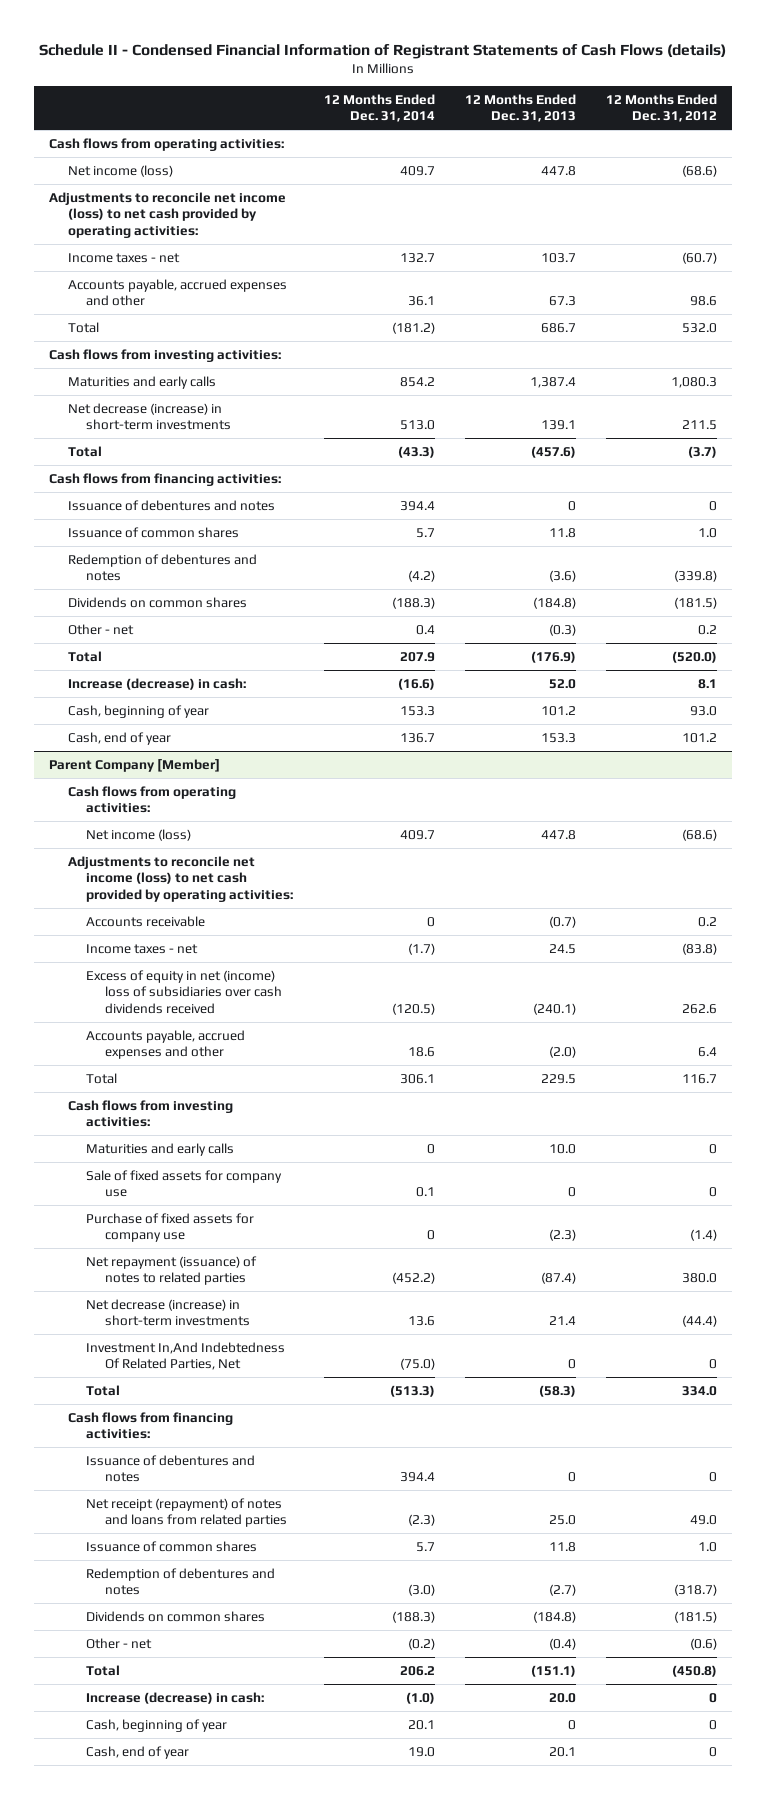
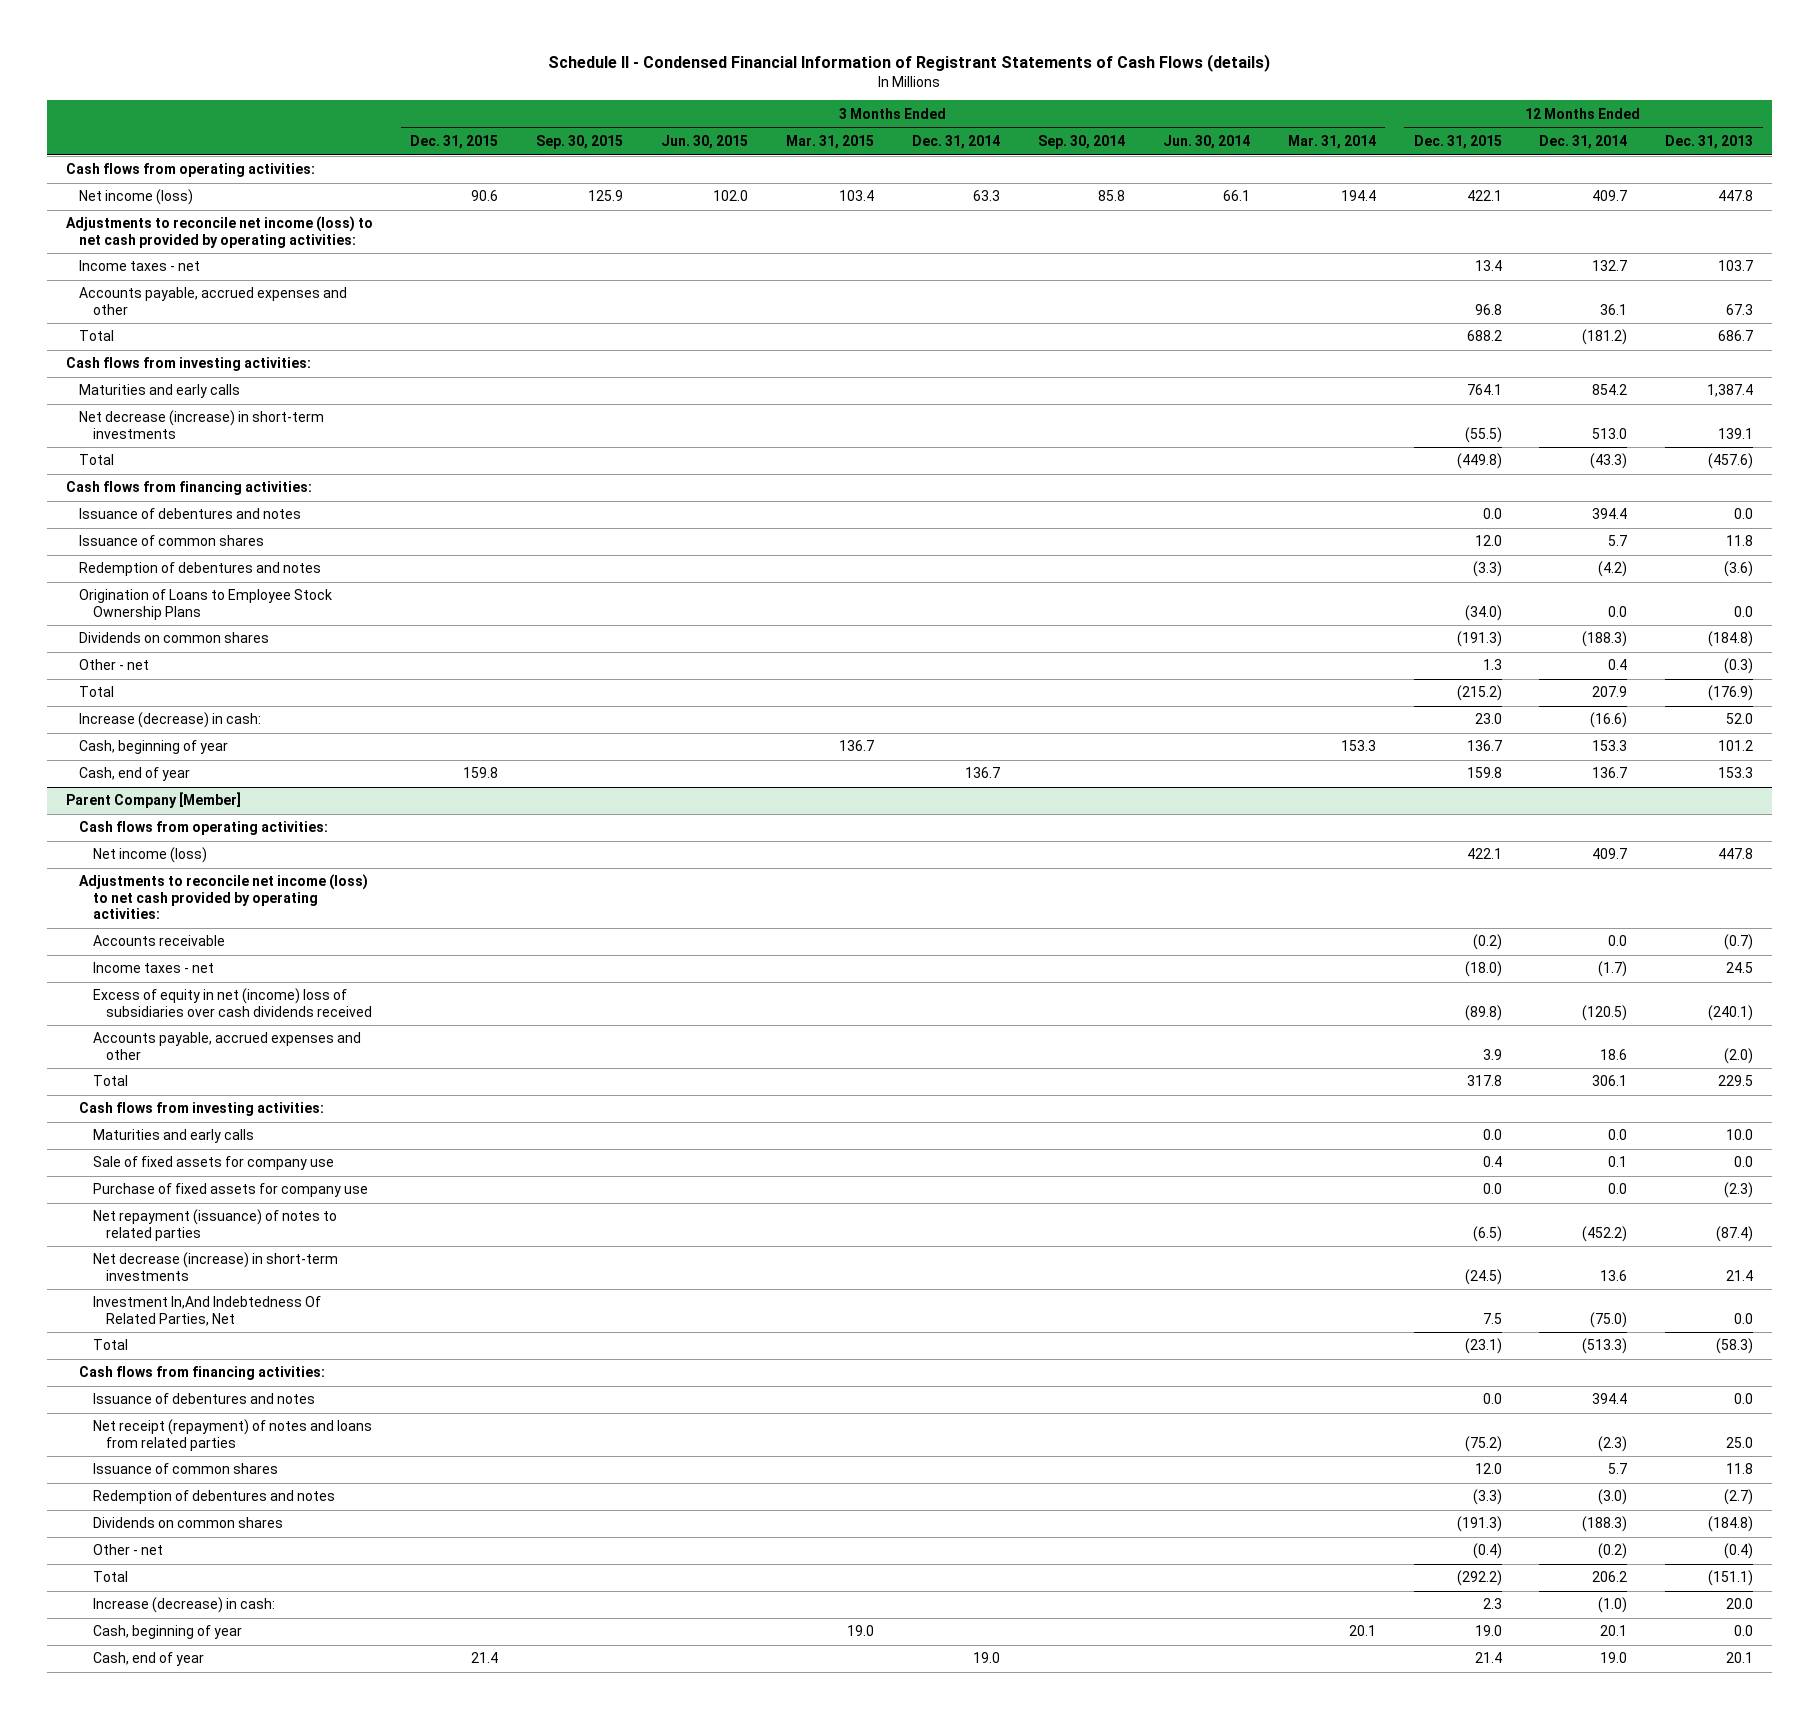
- | 12 Months Ended Dec. 31, 2014 | 12 Months Ended Dec. 31, 2013 | 12 Months Ended Dec. 31, 2012
+ | 3 Months Ended Dec. 31, 2015 | 3 Months Ended Sep. 30, 2015 | 3 Months Ended Jun. 30, 2015 | 3 Months Ended Mar. 31, 2015 | 3 Months Ended Dec. 31, 2014 | 3 Months Ended Sep. 30, 2014 | 3 Months Ended Jun. 30, 2014 | 3 Months Ended Mar. 31, 2014 | 12 Months Ended Dec. 31, 2015 | 12 Months Ended Dec. 31, 2014 | 12 Months Ended Dec. 31, 2013
- Issuance of debentures and notes | 394.4 | 0 | 0
+ Issuance of debentures and notes | | | | | | | | | 0.0 | 394.4 | 0.0
+ Origination of Loans to Employee Stock Ownership Plans | | | | | | | | | (34.0) | 0.0 | 0.0
@ Parent Company [Member]
- Accounts receivable | 0 | (0.7) | 0.2
+ Accounts receivable | | | | | | | | | (0.2) | 0.0 | (0.7)
- Maturities and early calls | 0 | 10.0 | 0
- Sale of fixed assets for company use | 0.1 | 0 | 0
- Purchase of fixed assets for company use | 0 | (2.3) | (1.4)
+ Maturities and early calls | | | | | | | | | 0.0 | 0.0 | 10.0
+ Sale of fixed assets for company use | | | | | | | | | 0.4 | 0.1 | 0.0
+ Purchase of fixed assets for company use | | | | | | | | | 0.0 | 0.0 | (2.3)
- Investment In,And Indebtedness Of Related Parties, Net | (75.0) | 0 | 0
+ Investment In,And Indebtedness Of Related Parties, Net | | | | | | | | | 7.5 | (75.0) | 0.0
- Issuance of debentures and notes | 394.4 | 0 | 0
+ Issuance of debentures and notes | | | | | | | | | 0.0 | 394.4 | 0.0
- Cash, beginning of year | 20.1 | 0 | 0
+ Cash, beginning of year | | | | 19.0 | | | | 20.1 | 19.0 | 20.1 | 0.0

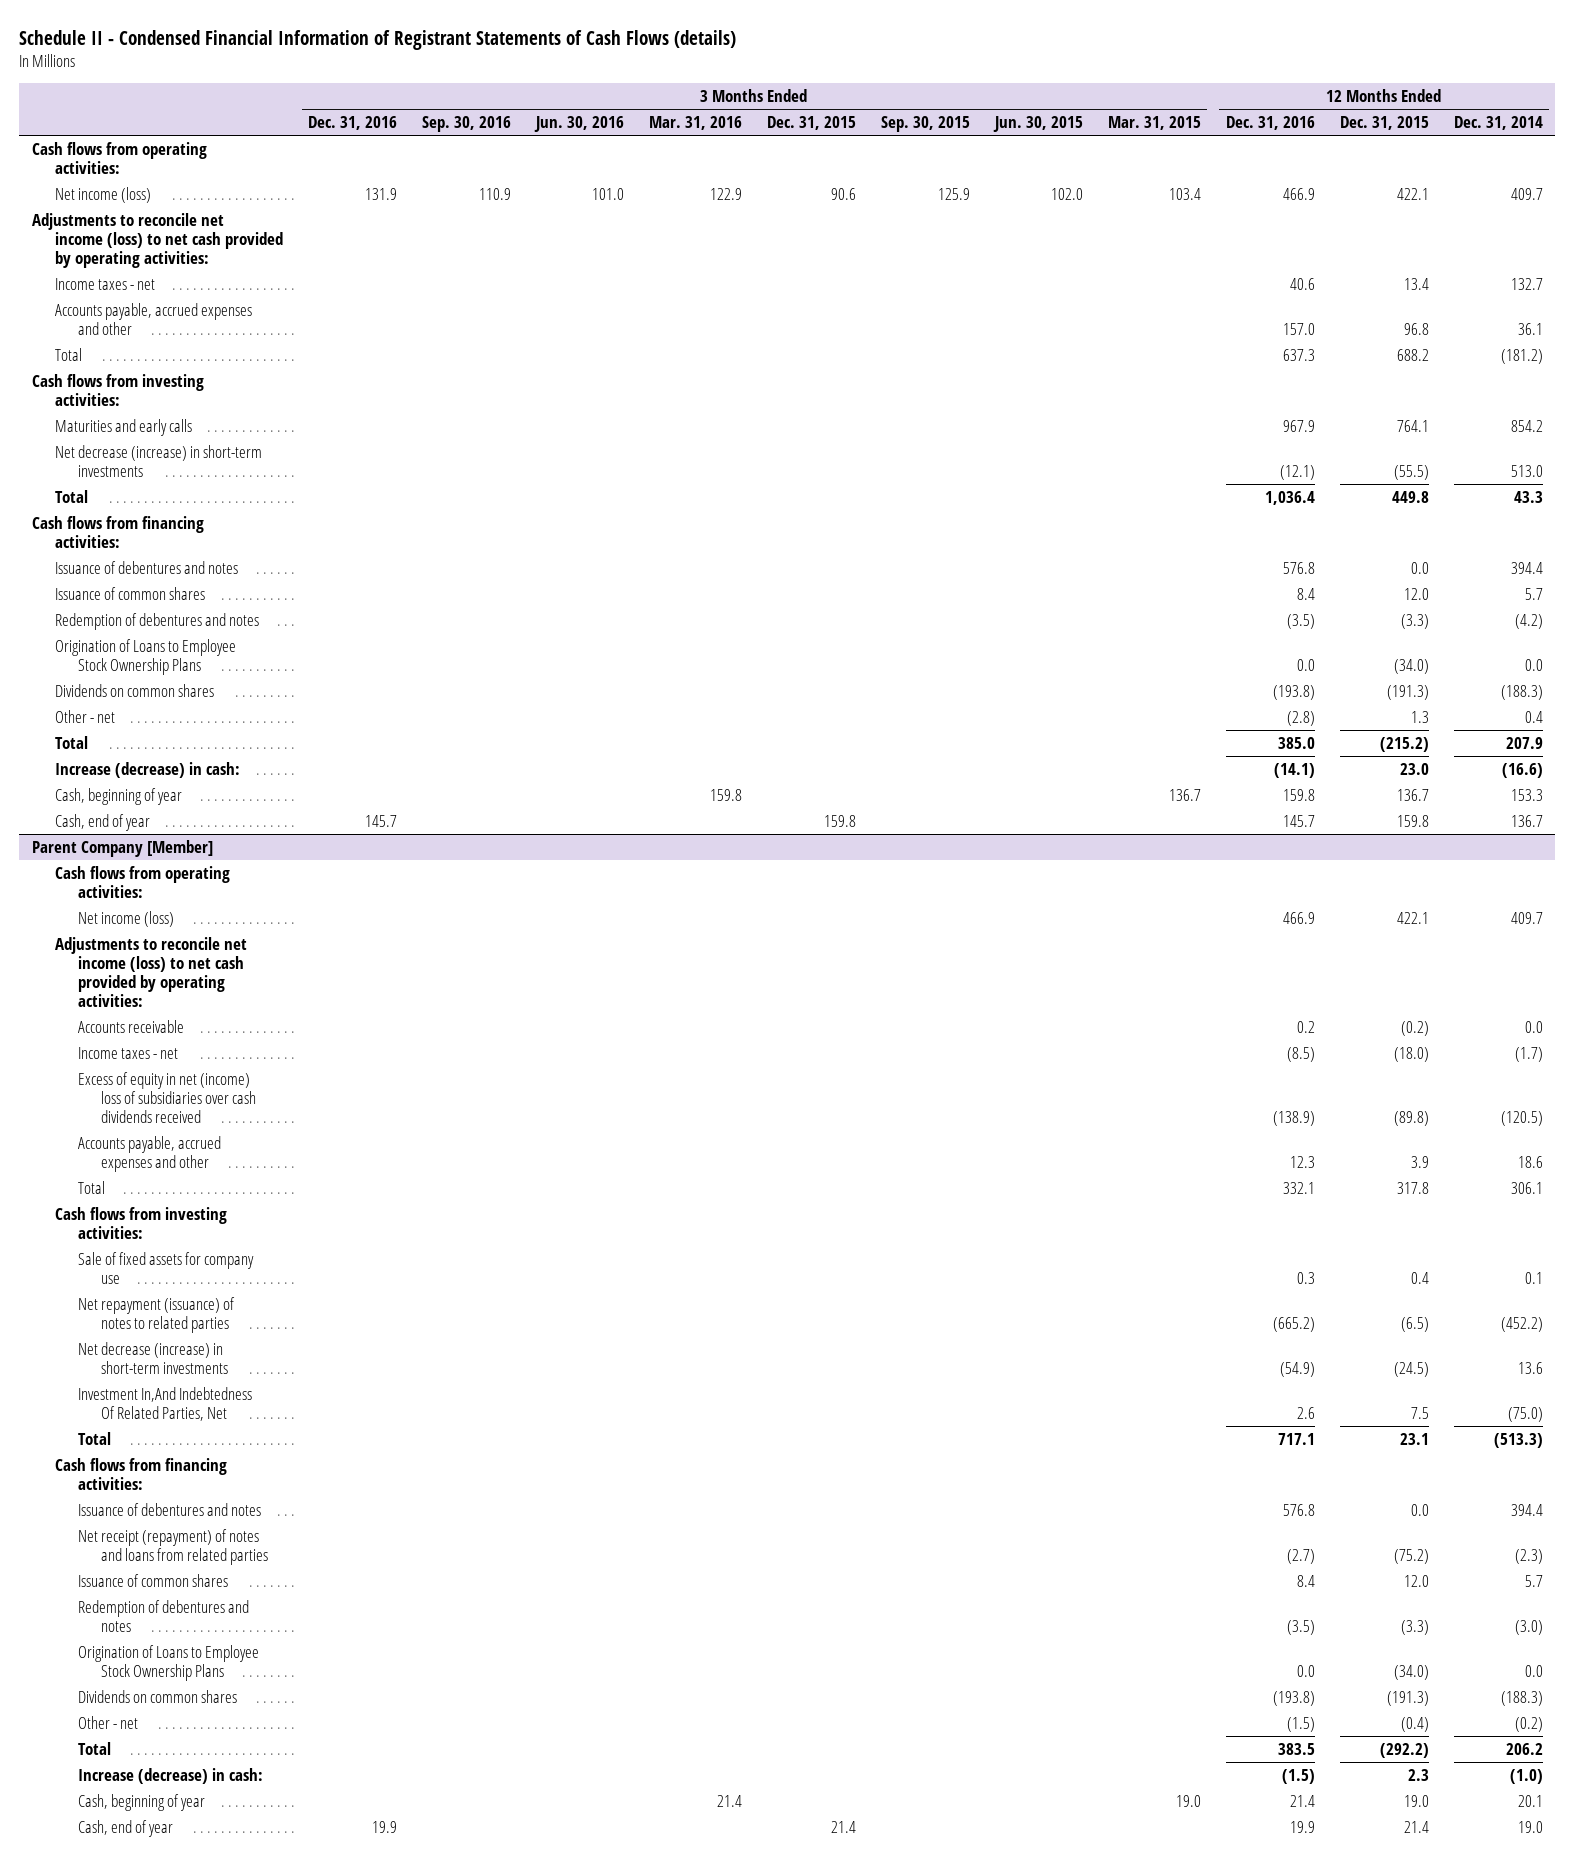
- | 3 Months Ended Dec. 31, 2015 | 3 Months Ended Sep. 30, 2015 | 3 Months Ended Jun. 30, 2015 | 3 Months Ended Mar. 31, 2015 | 3 Months Ended Dec. 31, 2014 | 3 Months Ended Sep. 30, 2014 | 3 Months Ended Jun. 30, 2014 | 3 Months Ended Mar. 31, 2014 | 12 Months Ended Dec. 31, 2015 | 12 Months Ended Dec. 31, 2014 | 12 Months Ended Dec. 31, 2013
+ | 3 Months Ended Dec. 31, 2016 | 3 Months Ended Sep. 30, 2016 | 3 Months Ended Jun. 30, 2016 | 3 Months Ended Mar. 31, 2016 | 3 Months Ended Dec. 31, 2015 | 3 Months Ended Sep. 30, 2015 | 3 Months Ended Jun. 30, 2015 | 3 Months Ended Mar. 31, 2015 | 12 Months Ended Dec. 31, 2016 | 12 Months Ended Dec. 31, 2015 | 12 Months Ended Dec. 31, 2014
- Total | | | | | | | | | (449.8) | (43.3) | (457.6)
+ Total | | | | | | | | | 1,036.4 | 449.8 | 43.3
@ Parent Company [Member]
- Maturities and early calls | | | | | | | | | 0.0 | 0.0 | 10.0
- Purchase of fixed assets for company use | | | | | | | | | 0.0 | 0.0 | (2.3)
- Total | | | | | | | | | (23.1) | (513.3) | (58.3)
+ Total | | | | | | | | | 717.1 | 23.1 | (513.3)
+ Origination of Loans to Employee Stock Ownership Plans | | | | | | | | | 0.0 | (34.0) | 0.0

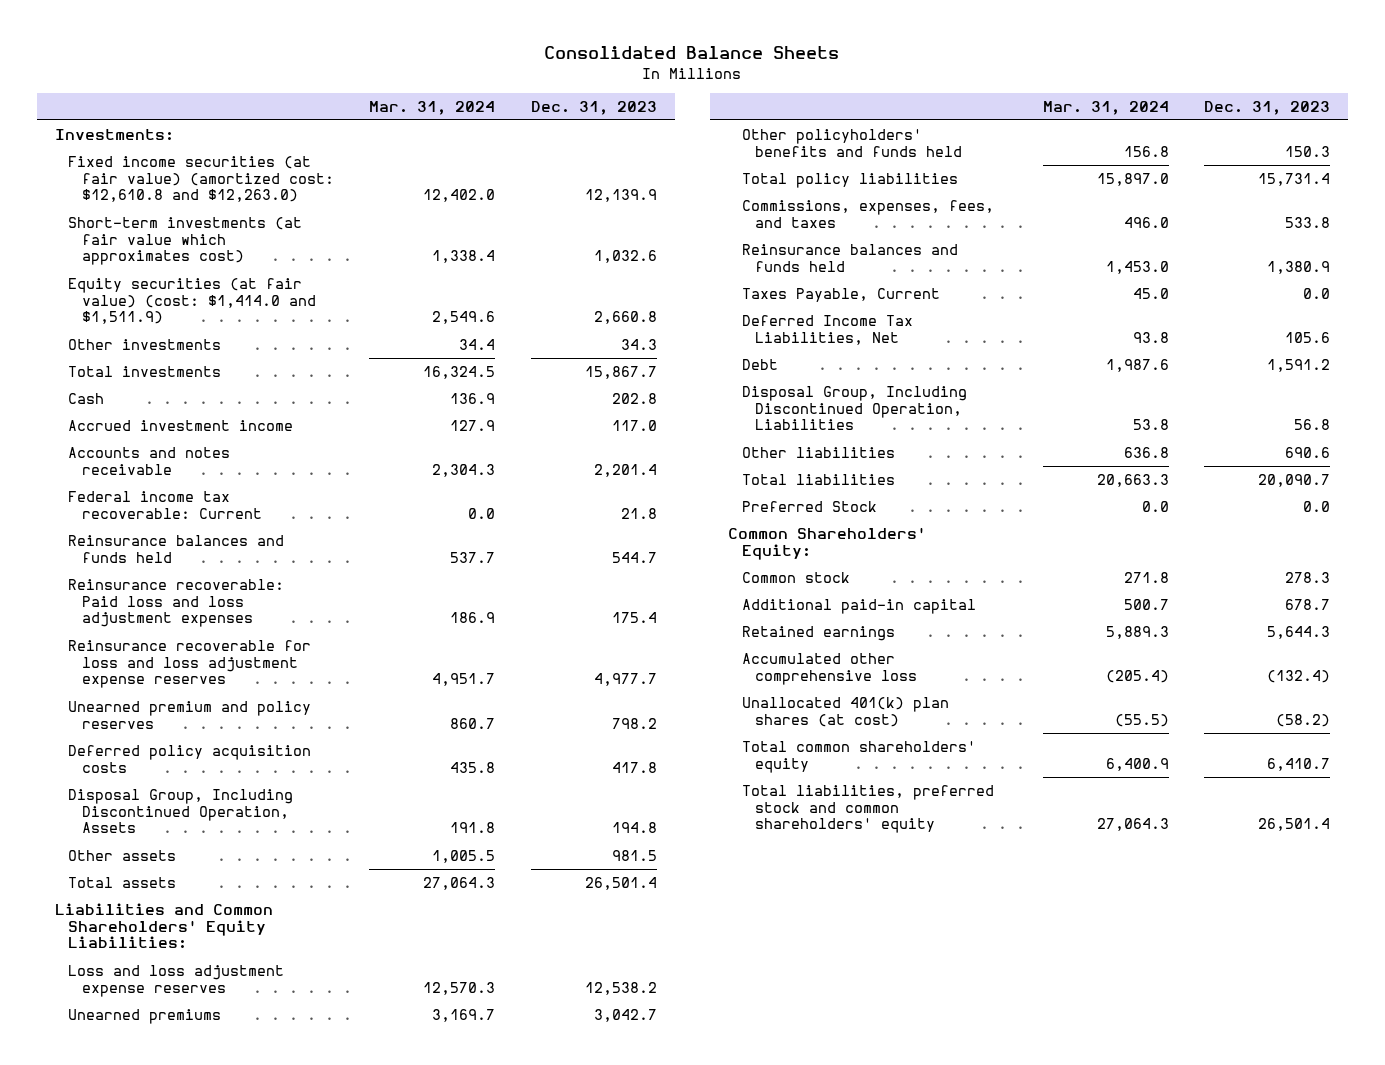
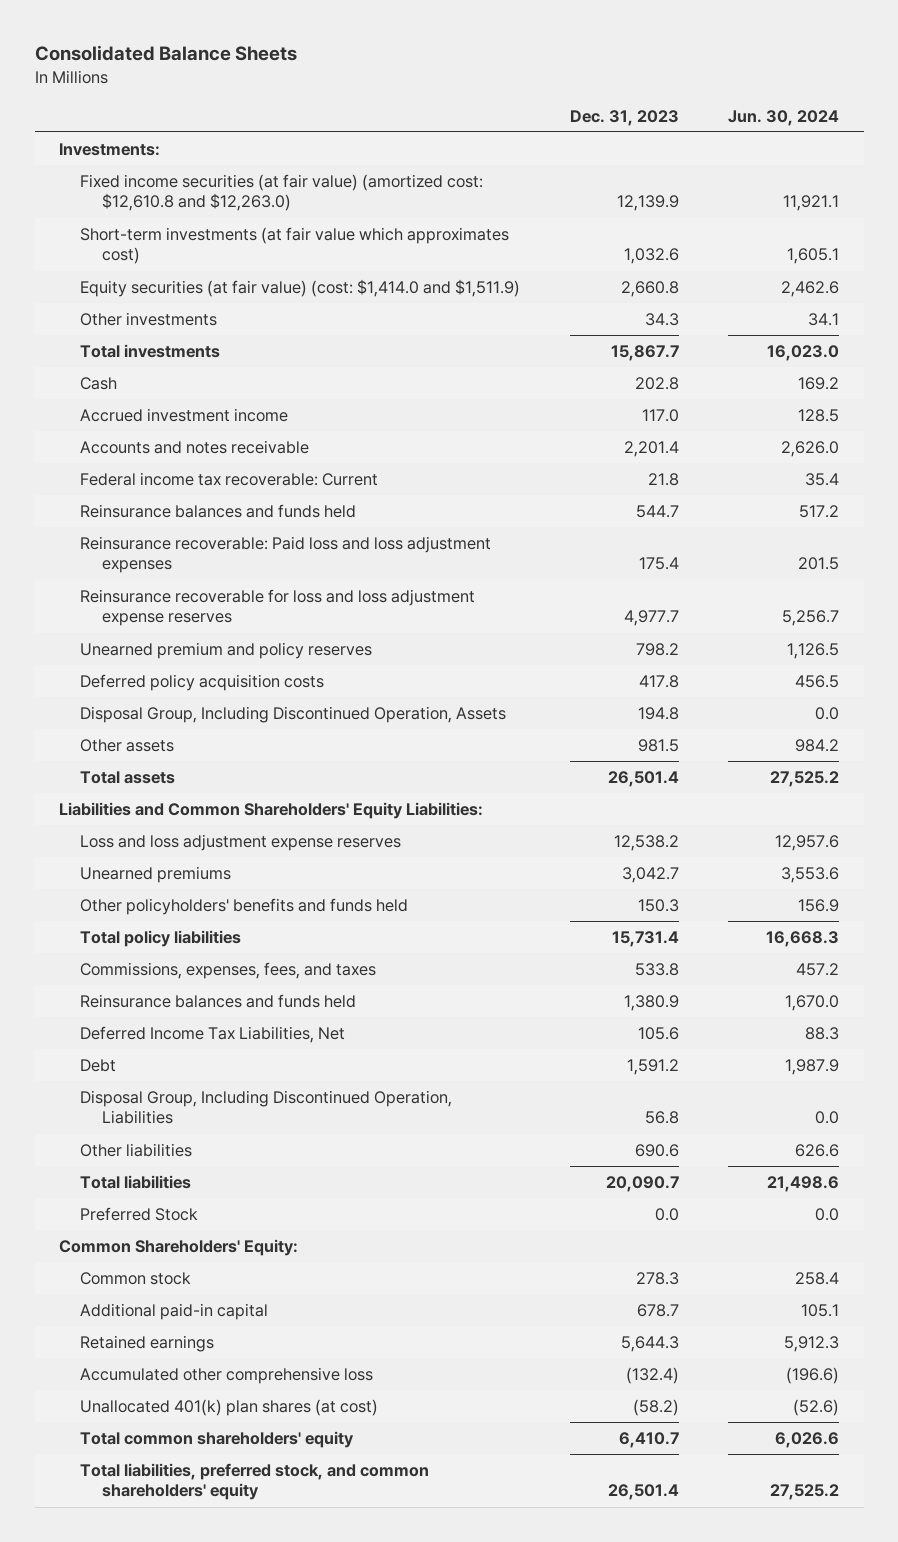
- | Mar. 31, 2024 | Dec. 31, 2023
+ | Dec. 31, 2023 | Jun. 30, 2024
- Taxes Payable, Current | 45.0 | 0.0
- Total liabilities, preferred stock and common shareholders' equity | 27,064.3 | 26,501.4
+ Total liabilities, preferred stock, and common shareholders' equity | 26,501.4 | 27,525.2

